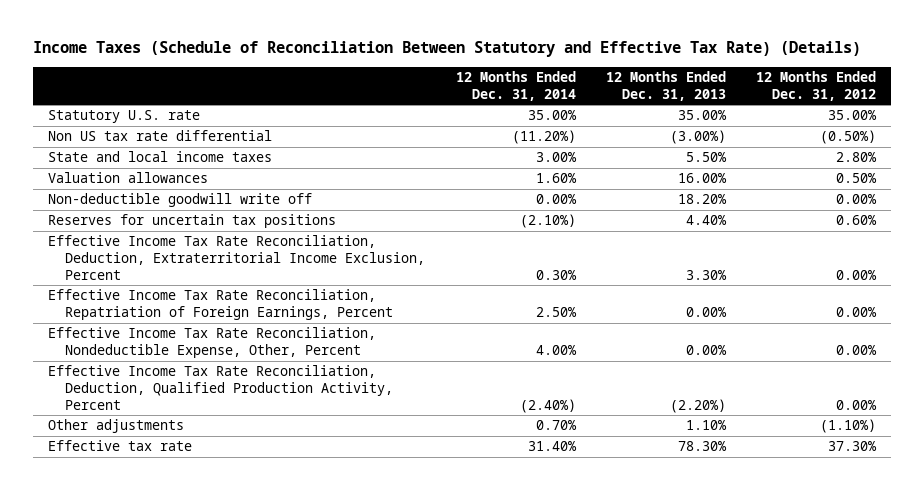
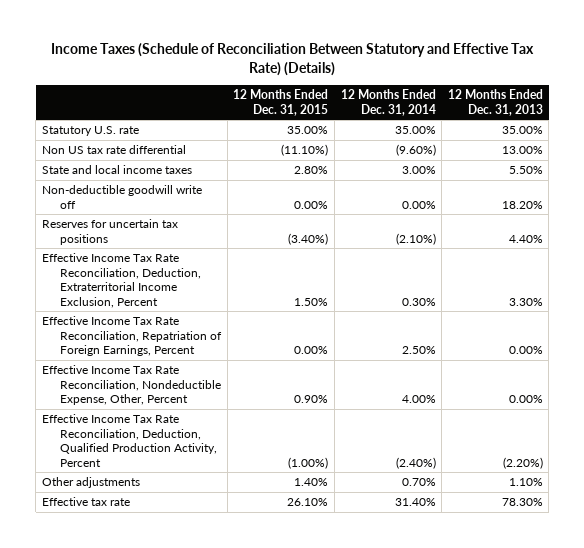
- | 12 Months Ended Dec. 31, 2014 | 12 Months Ended Dec. 31, 2013 | 12 Months Ended Dec. 31, 2012
+ | 12 Months Ended Dec. 31, 2015 | 12 Months Ended Dec. 31, 2014 | 12 Months Ended Dec. 31, 2013
- Non US tax rate differential | (11.20%) | (3.00%) | (0.50%)
+ Non US tax rate differential | (11.10%) | (9.60%) | 13.00%
- Valuation allowances | 1.60% | 16.00% | 0.50%

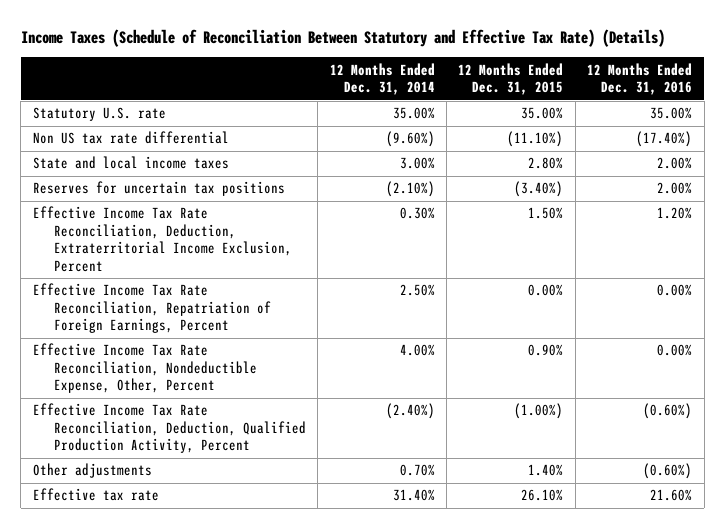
- | 12 Months Ended Dec. 31, 2015 | 12 Months Ended Dec. 31, 2014 | 12 Months Ended Dec. 31, 2013
+ | 12 Months Ended Dec. 31, 2014 | 12 Months Ended Dec. 31, 2015 | 12 Months Ended Dec. 31, 2016
- Non-deductible goodwill write off | 0.00% | 0.00% | 18.20%

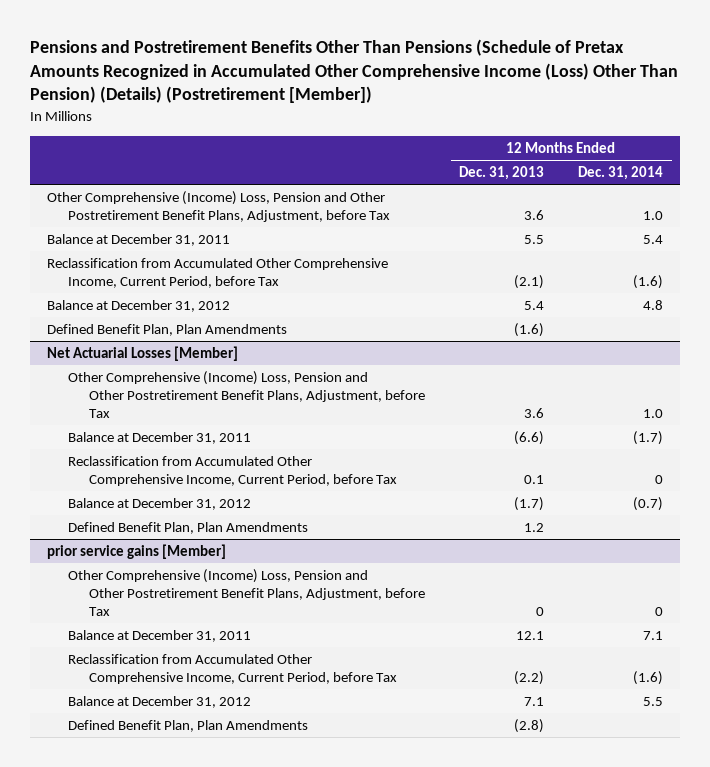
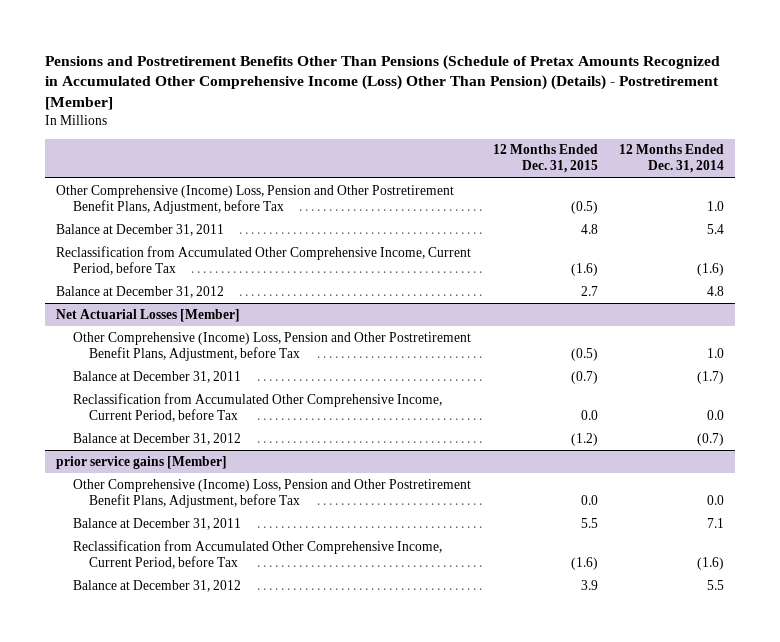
- Pensions and Postretirement Benefits Other Than Pensions (Schedule of Pretax Amounts Recognized in Accumulated Other Comprehensive Income (Loss) Other Than Pension) (Details) (Postretirement [Member])
+ Pensions and Postretirement Benefits Other Than Pensions (Schedule of Pretax Amounts Recognized in Accumulated Other Comprehensive Income (Loss) Other Than Pension) (Details) - Postretirement [Member]
- | 12 Months Ended Dec. 31, 2013 | 12 Months Ended Dec. 31, 2014
+ | 12 Months Ended Dec. 31, 2015 | 12 Months Ended Dec. 31, 2014
- Defined Benefit Plan, Plan Amendments | (1.6) |
@ Net Actuarial Losses [Member]
- Reclassification from Accumulated Other Comprehensive Income, Current Period, before Tax | 0.1 | 0
+ Reclassification from Accumulated Other Comprehensive Income, Current Period, before Tax | 0.0 | 0.0
- Defined Benefit Plan, Plan Amendments | 1.2 |
@ prior service gains [Member]
- Other Comprehensive (Income) Loss, Pension and Other Postretirement Benefit Plans, Adjustment, before Tax | 0 | 0
+ Other Comprehensive (Income) Loss, Pension and Other Postretirement Benefit Plans, Adjustment, before Tax | 0.0 | 0.0
- Defined Benefit Plan, Plan Amendments | (2.8) |

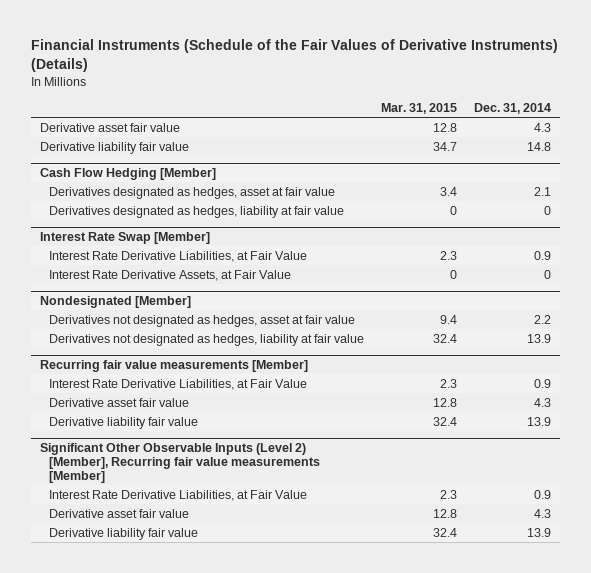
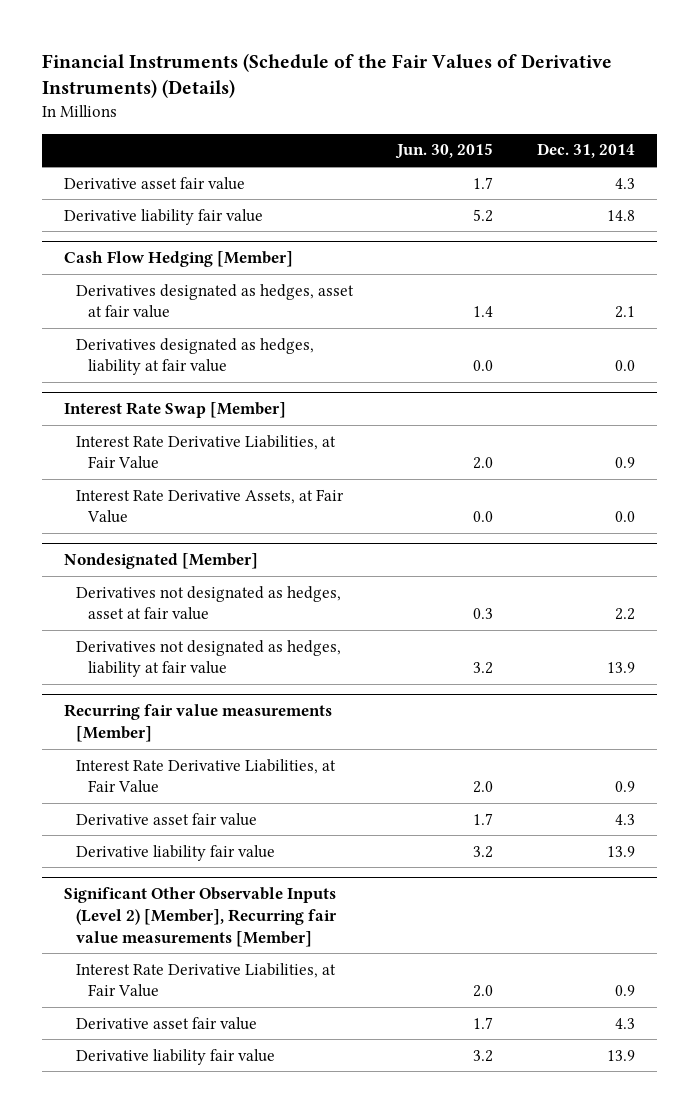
- | Mar. 31, 2015 | Dec. 31, 2014
+ | Jun. 30, 2015 | Dec. 31, 2014
@ Cash Flow Hedging [Member]
- Derivatives designated as hedges, liability at fair value | 0 | 0
+ Derivatives designated as hedges, liability at fair value | 0.0 | 0.0
@ Interest Rate Swap [Member]
- Interest Rate Derivative Assets, at Fair Value | 0 | 0
+ Interest Rate Derivative Assets, at Fair Value | 0.0 | 0.0

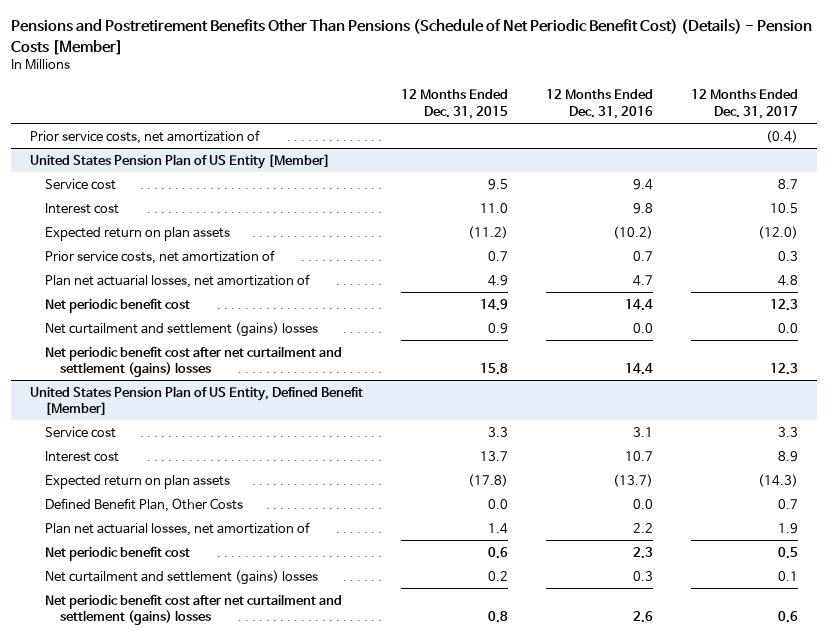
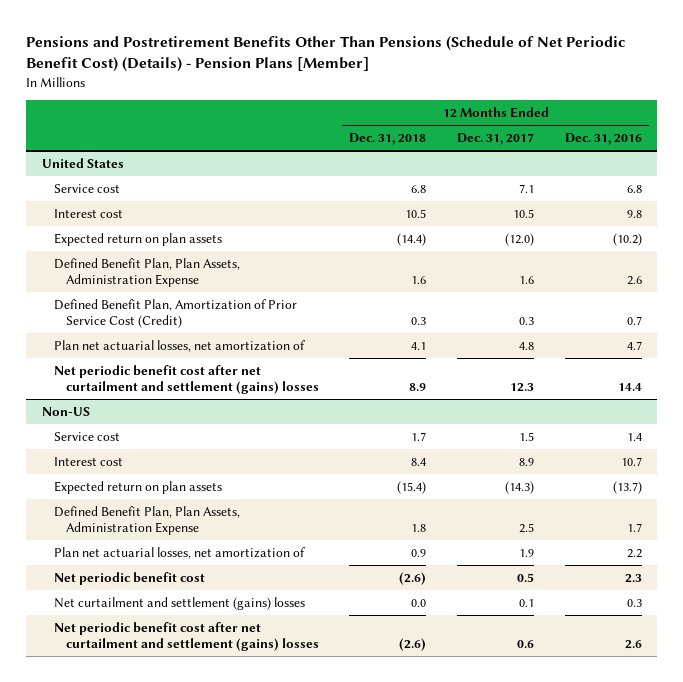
- Pensions and Postretirement Benefits Other Than Pensions (Schedule of Net Periodic Benefit Cost) (Details) - Pension Costs [Member]
+ Pensions and Postretirement Benefits Other Than Pensions (Schedule of Net Periodic Benefit Cost) (Details) - Pension Plans [Member]
- | 12 Months Ended Dec. 31, 2015 | 12 Months Ended Dec. 31, 2016 | 12 Months Ended Dec. 31, 2017
+ | 12 Months Ended Dec. 31, 2018 | 12 Months Ended Dec. 31, 2017 | 12 Months Ended Dec. 31, 2016
- Prior service costs, net amortization of | | | (0.4)
- United States Pension Plan of US Entity [Member]
- Service cost | 9.5 | 9.4 | 8.7
+ United States
+ Service cost | 6.8 | 7.1 | 6.8
- Prior service costs, net amortization of | 0.7 | 0.7 | 0.3
+ Defined Benefit Plan, Plan Assets, Administration Expense | 1.6 | 1.6 | 2.6
+ Defined Benefit Plan, Amortization of Prior Service Cost (Credit) | 0.3 | 0.3 | 0.7
- Net periodic benefit cost | 14.9 | 14.4 | 12.3
- Net curtailment and settlement (gains) losses | 0.9 | 0.0 | 0.0
- United States Pension Plan of US Entity, Defined Benefit [Member]
- Service cost | 3.3 | 3.1 | 3.3
+ Non-US
+ Service cost | 1.7 | 1.5 | 1.4
- Defined Benefit Plan, Other Costs | 0.0 | 0.0 | 0.7
+ Defined Benefit Plan, Plan Assets, Administration Expense | 1.8 | 2.5 | 1.7

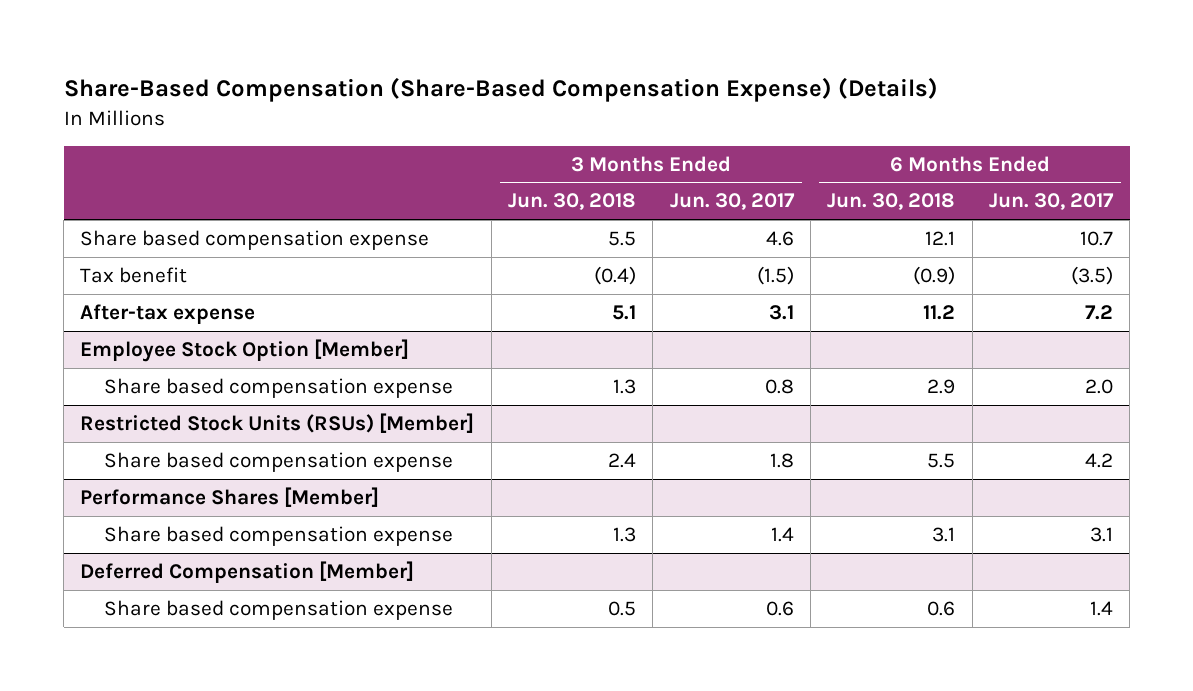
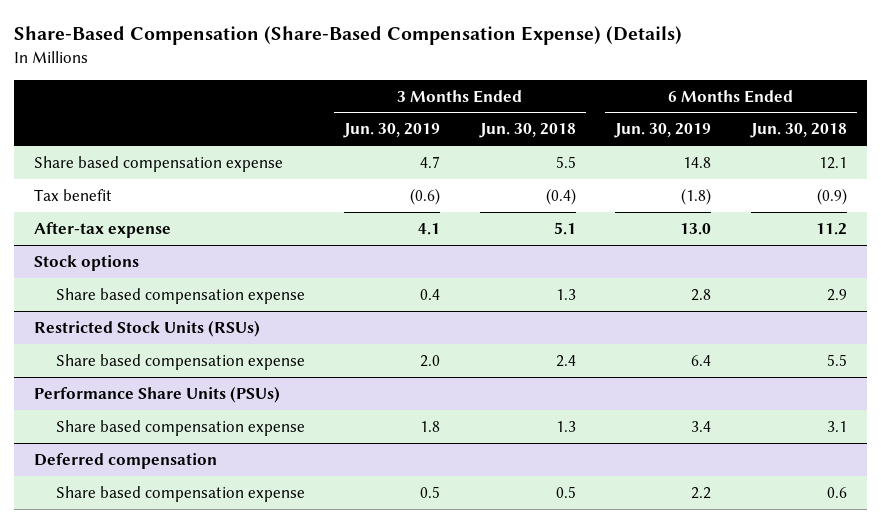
- | 3 Months Ended Jun. 30, 2018 | 3 Months Ended Jun. 30, 2017 | 6 Months Ended Jun. 30, 2018 | 6 Months Ended Jun. 30, 2017
+ | 3 Months Ended Jun. 30, 2019 | 3 Months Ended Jun. 30, 2018 | 6 Months Ended Jun. 30, 2019 | 6 Months Ended Jun. 30, 2018
- Employee Stock Option [Member]
+ Stock options
- Restricted Stock Units (RSUs) [Member]
+ Restricted Stock Units (RSUs)
- Performance Shares [Member]
+ Performance Share Units (PSUs)
- Deferred Compensation [Member]
+ Deferred compensation

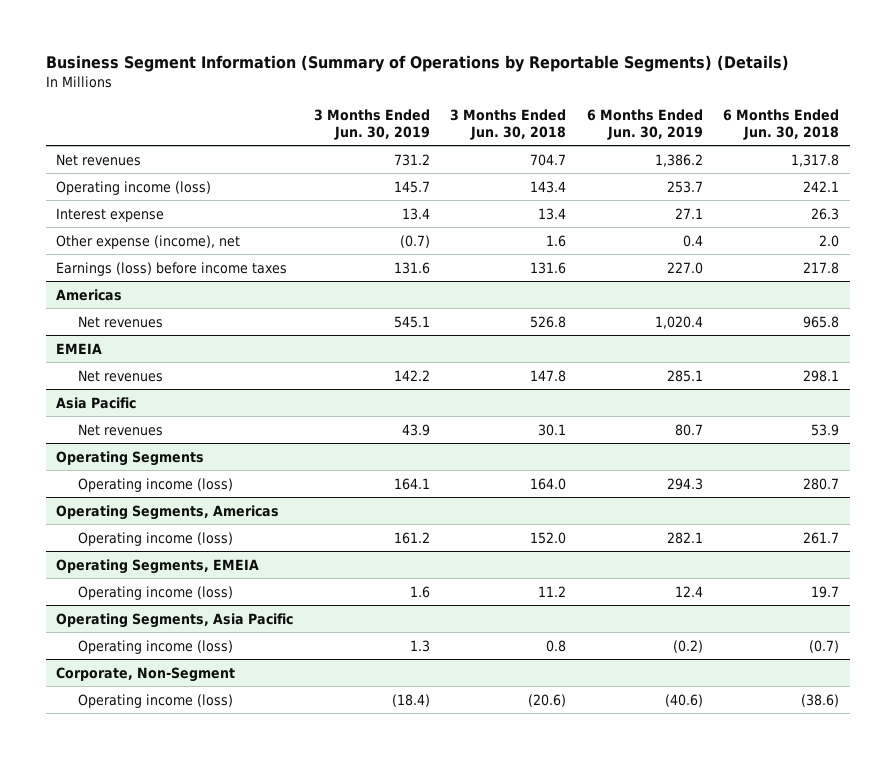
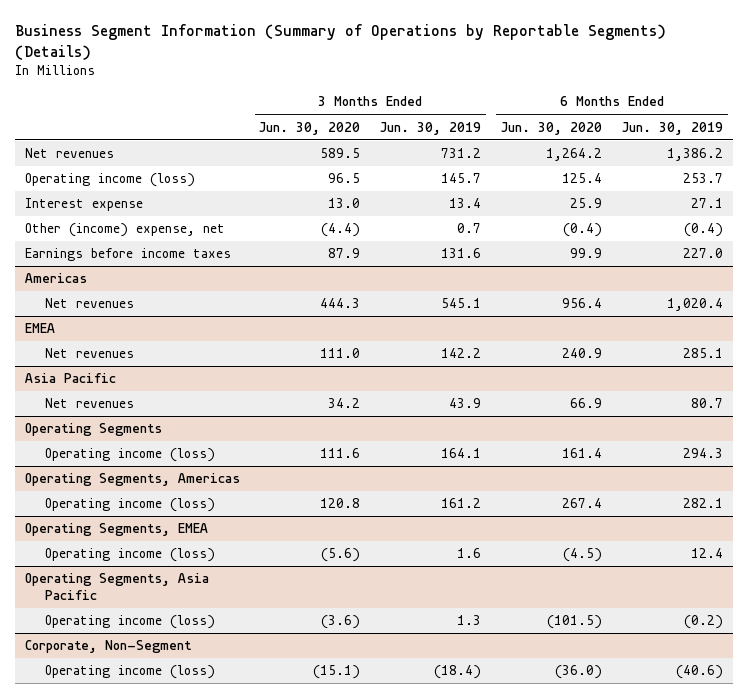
- | 3 Months Ended Jun. 30, 2019 | 3 Months Ended Jun. 30, 2018 | 6 Months Ended Jun. 30, 2019 | 6 Months Ended Jun. 30, 2018
+ | 3 Months Ended Jun. 30, 2020 | 3 Months Ended Jun. 30, 2019 | 6 Months Ended Jun. 30, 2020 | 6 Months Ended Jun. 30, 2019
- Other expense (income), net | (0.7) | 1.6 | 0.4 | 2.0
- Earnings (loss) before income taxes | 131.6 | 131.6 | 227.0 | 217.8
+ Other (income) expense, net | (4.4) | 0.7 | (0.4) | (0.4)
+ Earnings before income taxes | 87.9 | 131.6 | 99.9 | 227.0
- EMEIA
+ EMEA
- Operating Segments, EMEIA
+ Operating Segments, EMEA

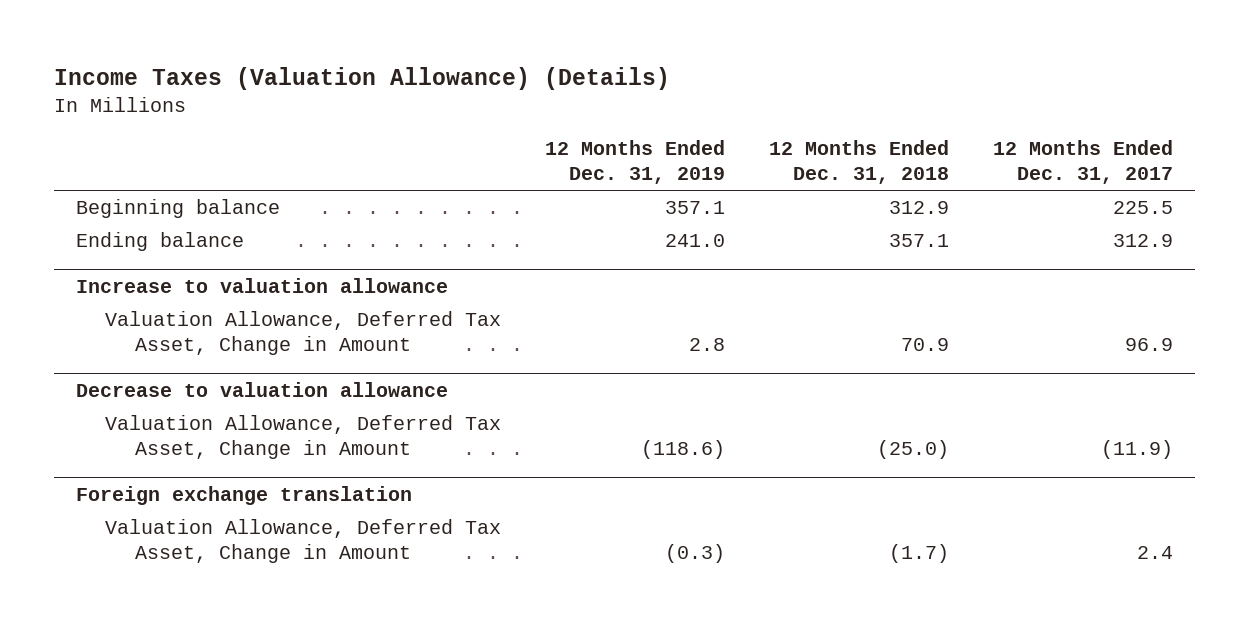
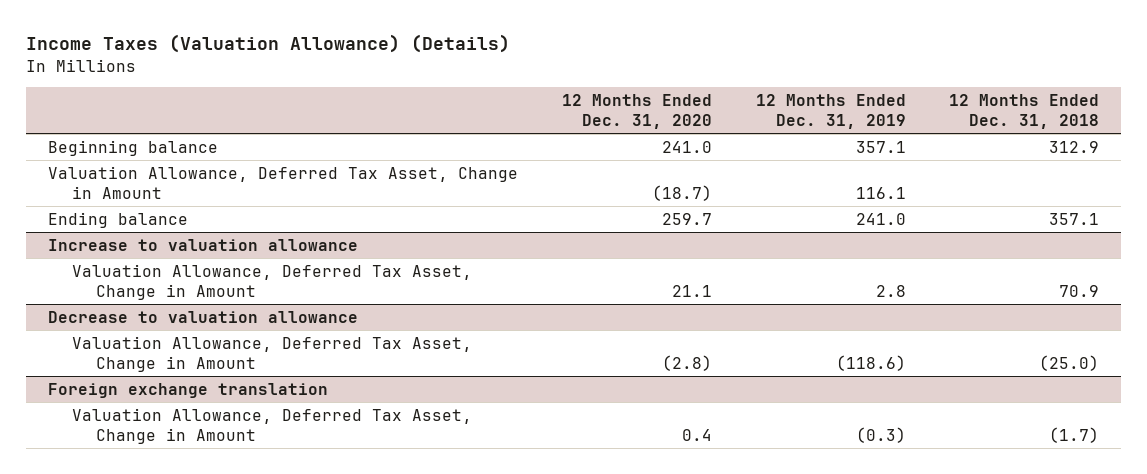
- | 12 Months Ended Dec. 31, 2019 | 12 Months Ended Dec. 31, 2018 | 12 Months Ended Dec. 31, 2017
+ | 12 Months Ended Dec. 31, 2020 | 12 Months Ended Dec. 31, 2019 | 12 Months Ended Dec. 31, 2018
+ Valuation Allowance, Deferred Tax Asset, Change in Amount | (18.7) | 116.1 |

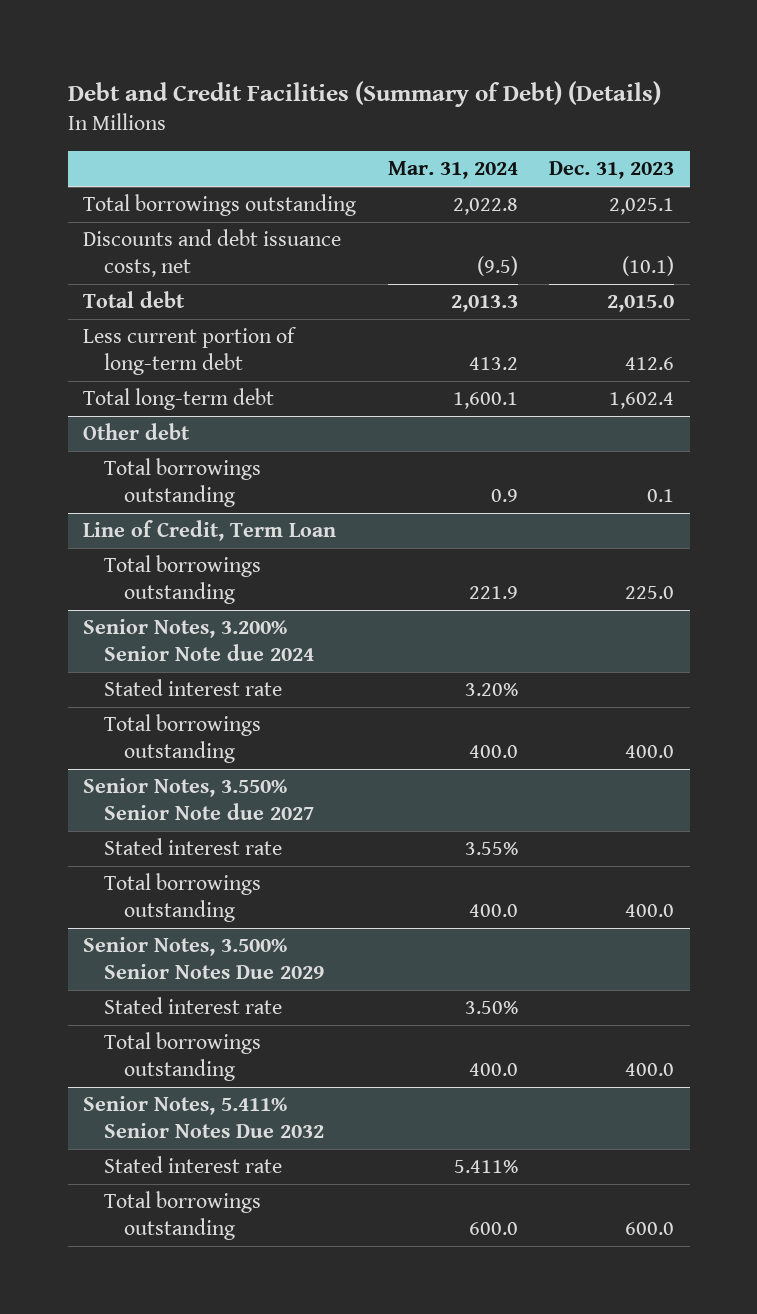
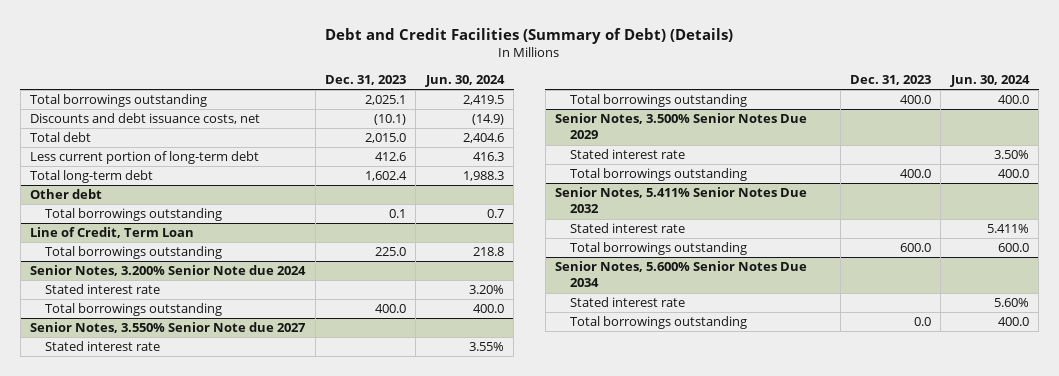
- | Mar. 31, 2024 | Dec. 31, 2023
+ | Dec. 31, 2023 | Jun. 30, 2024
+ Senior Notes, 5.600% Senior Notes Due 2034
+ Stated interest rate | | 5.60%
+ Total borrowings outstanding | 0.0 | 400.0

